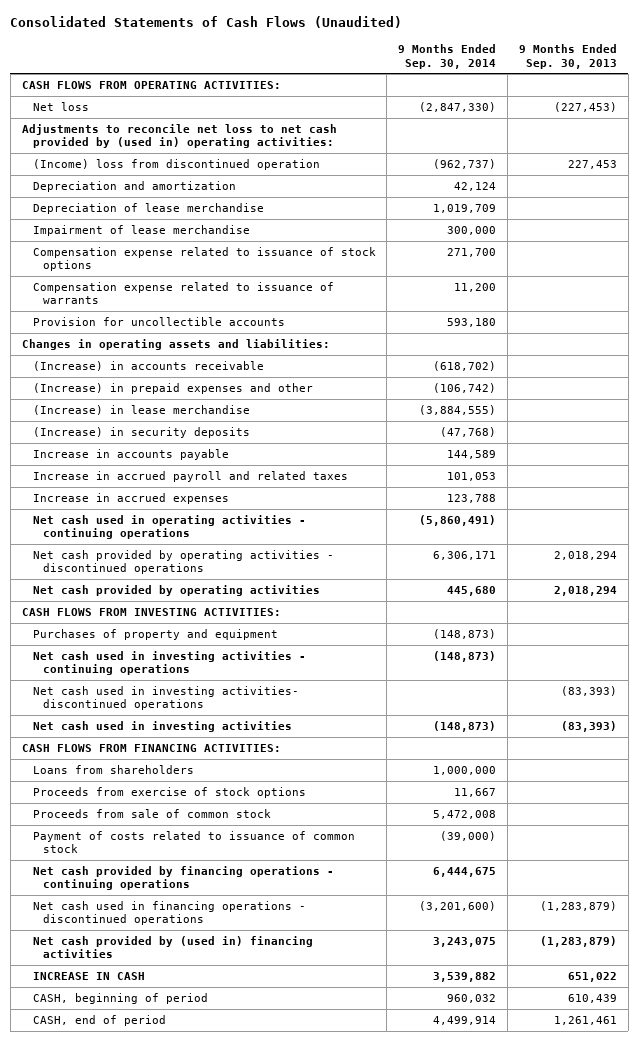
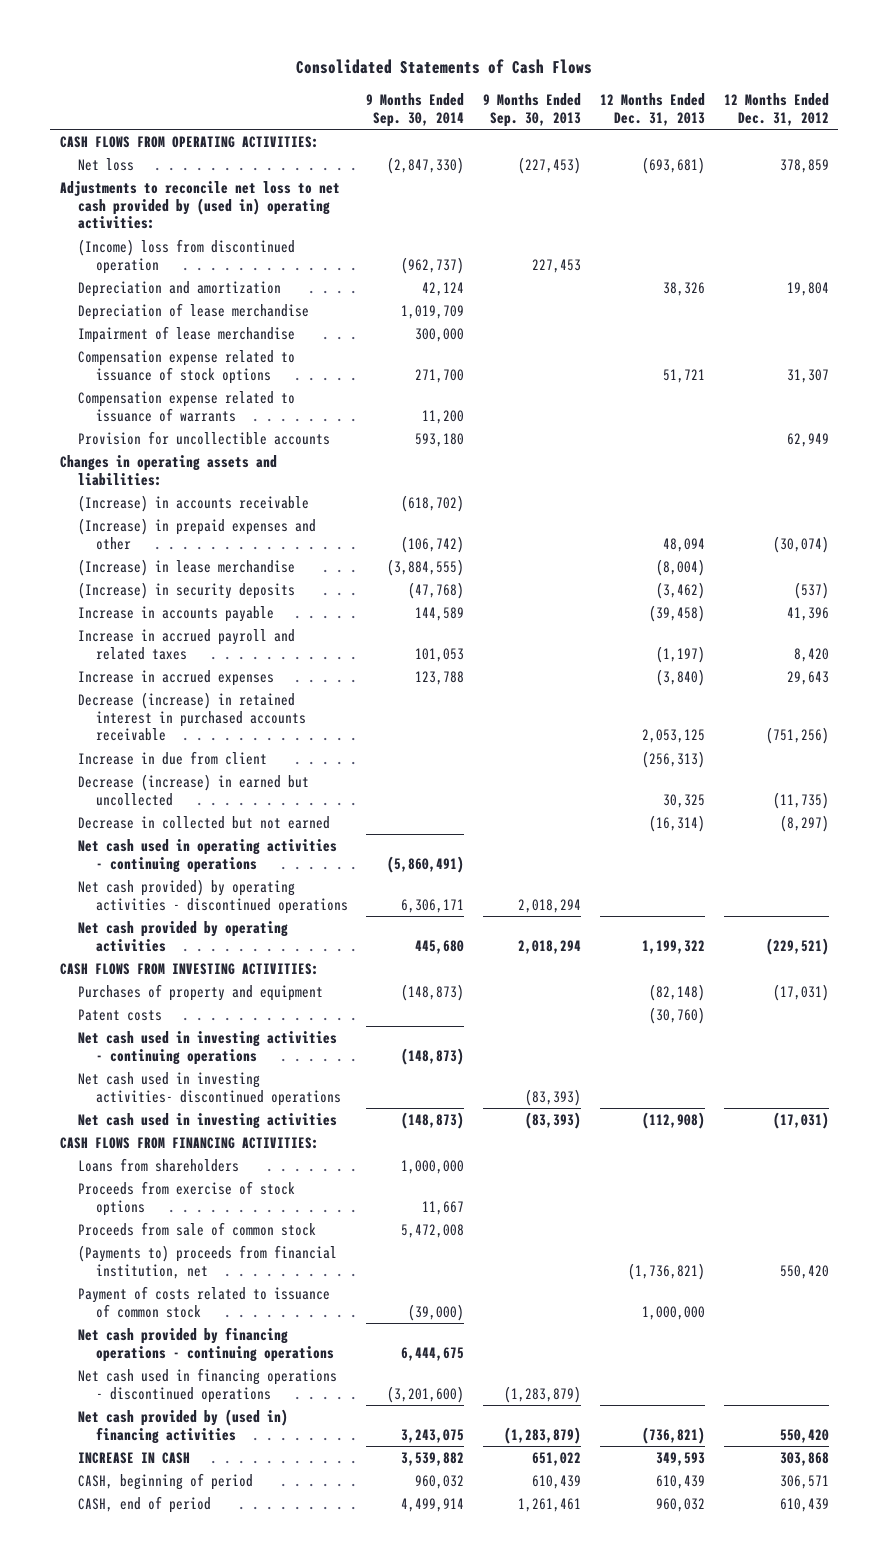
- Consolidated Statements of Cash Flows (Unaudited)
+ Consolidated Statements of Cash Flows
- | 9 Months Ended Sep. 30, 2014 | 9 Months Ended Sep. 30, 2013
+ | 9 Months Ended Sep. 30, 2014 | 9 Months Ended Sep. 30, 2013 | 12 Months Ended Dec. 31, 2013 | 12 Months Ended Dec. 31, 2012
+ Decrease (increase) in retained interest in purchased accounts receivable | | | 2,053,125 | (751,256)
+ Increase in due from client | | | (256,313) |
+ Decrease (increase) in earned but uncollected | | | 30,325 | (11,735)
+ Decrease in collected but not earned | | | (16,314) | (8,297)
- Net cash provided by operating activities - discontinued operations | 6,306,171 | 2,018,294
+ Net cash provided) by operating activities - discontinued operations | 6,306,171 | 2,018,294 | |
+ Patent costs | | | (30,760) |
+ (Payments to) proceeds from financial institution, net | | | (1,736,821) | 550,420

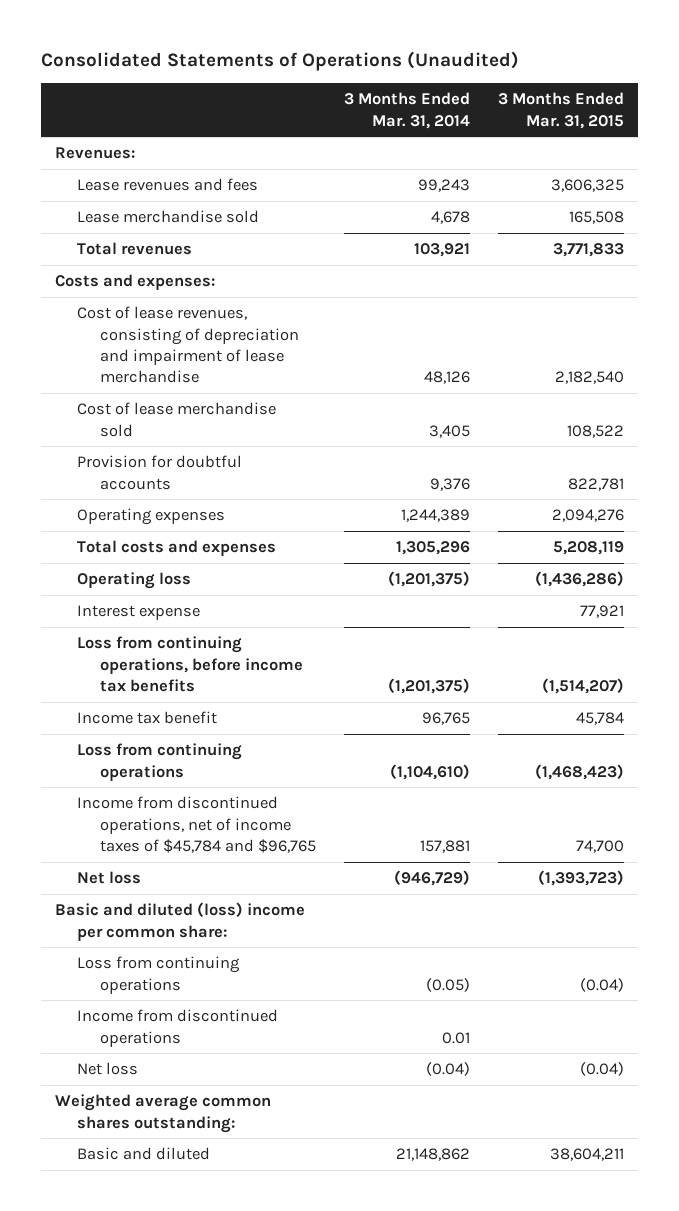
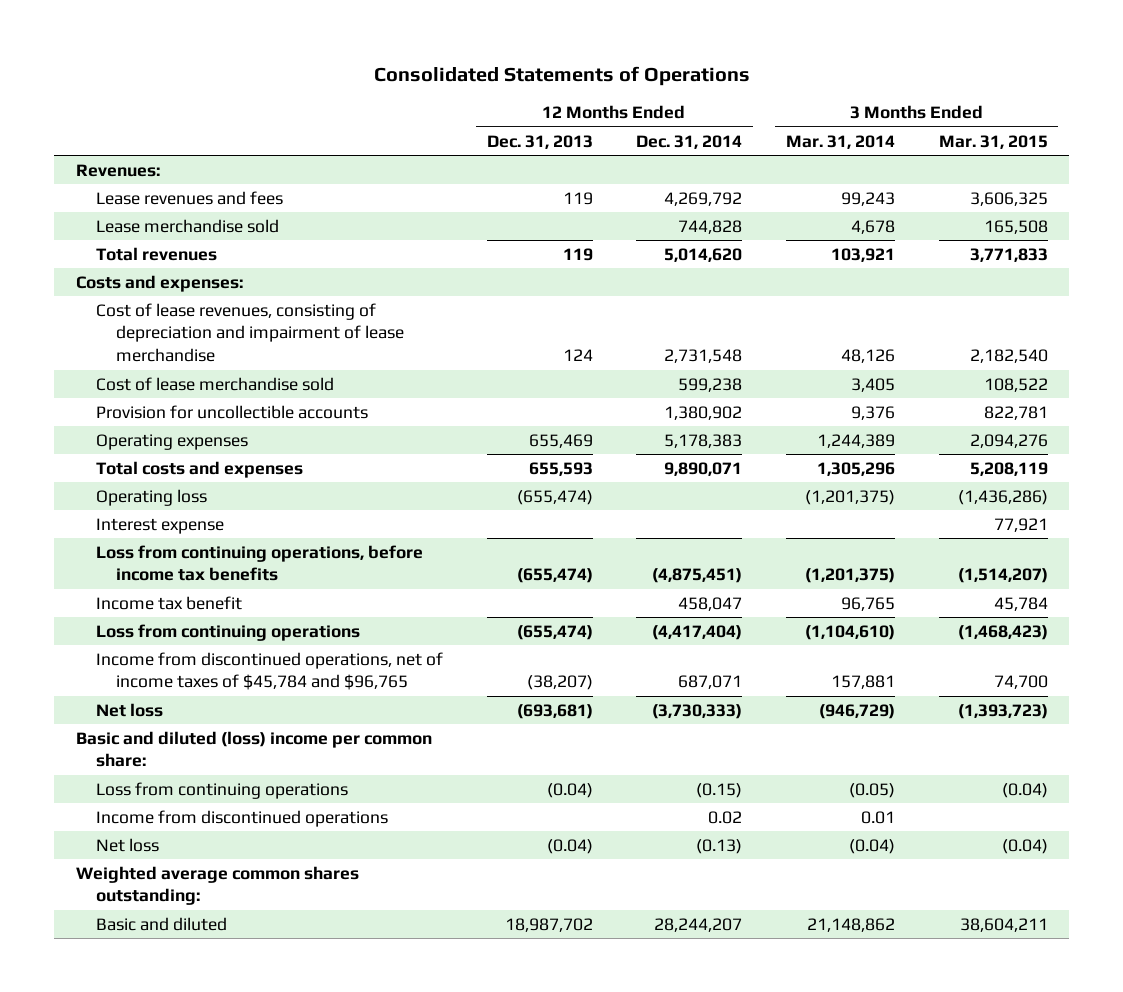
- Consolidated Statements of Operations (Unaudited)
+ Consolidated Statements of Operations
- | 3 Months Ended Mar. 31, 2014 | 3 Months Ended Mar. 31, 2015
+ | 12 Months Ended Dec. 31, 2013 | 12 Months Ended Dec. 31, 2014 | 3 Months Ended Mar. 31, 2014 | 3 Months Ended Mar. 31, 2015
- Provision for doubtful accounts | 9,376 | 822,781
+ Provision for uncollectible accounts | | 1,380,902 | 9,376 | 822,781

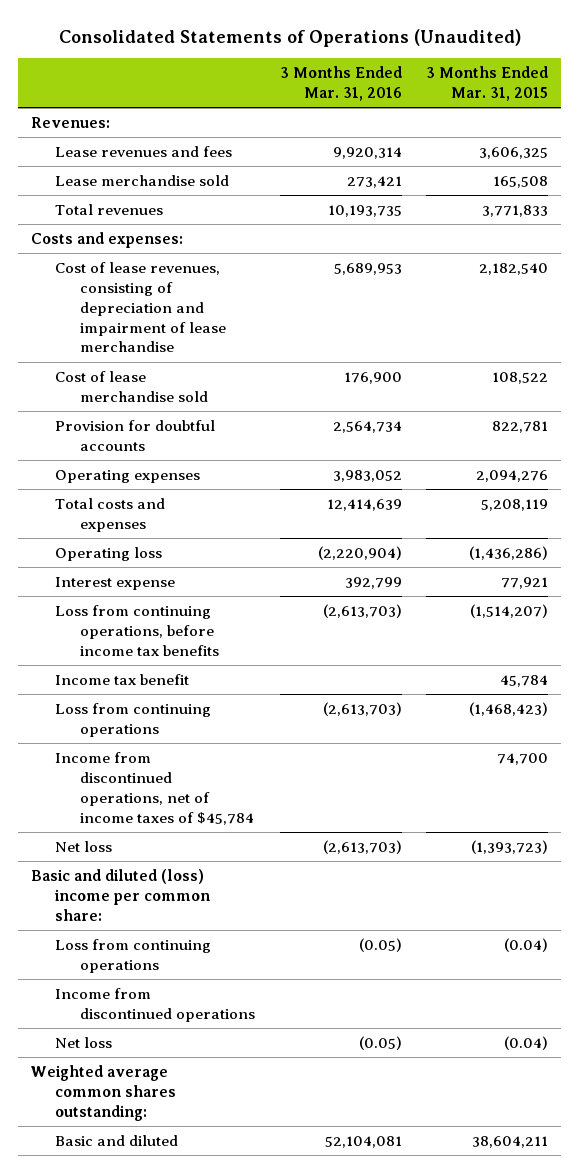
- Consolidated Statements of Operations
+ Consolidated Statements of Operations (Unaudited)
- | 12 Months Ended Dec. 31, 2013 | 12 Months Ended Dec. 31, 2014 | 3 Months Ended Mar. 31, 2014 | 3 Months Ended Mar. 31, 2015
+ | 3 Months Ended Mar. 31, 2016 | 3 Months Ended Mar. 31, 2015
- Provision for uncollectible accounts | | 1,380,902 | 9,376 | 822,781
+ Provision for doubtful accounts | 2,564,734 | 822,781
- Income from discontinued operations, net of income taxes of $45,784 and $96,765 | (38,207) | 687,071 | 157,881 | 74,700
+ Income from discontinued operations, net of income taxes of $45,784 | | 74,700

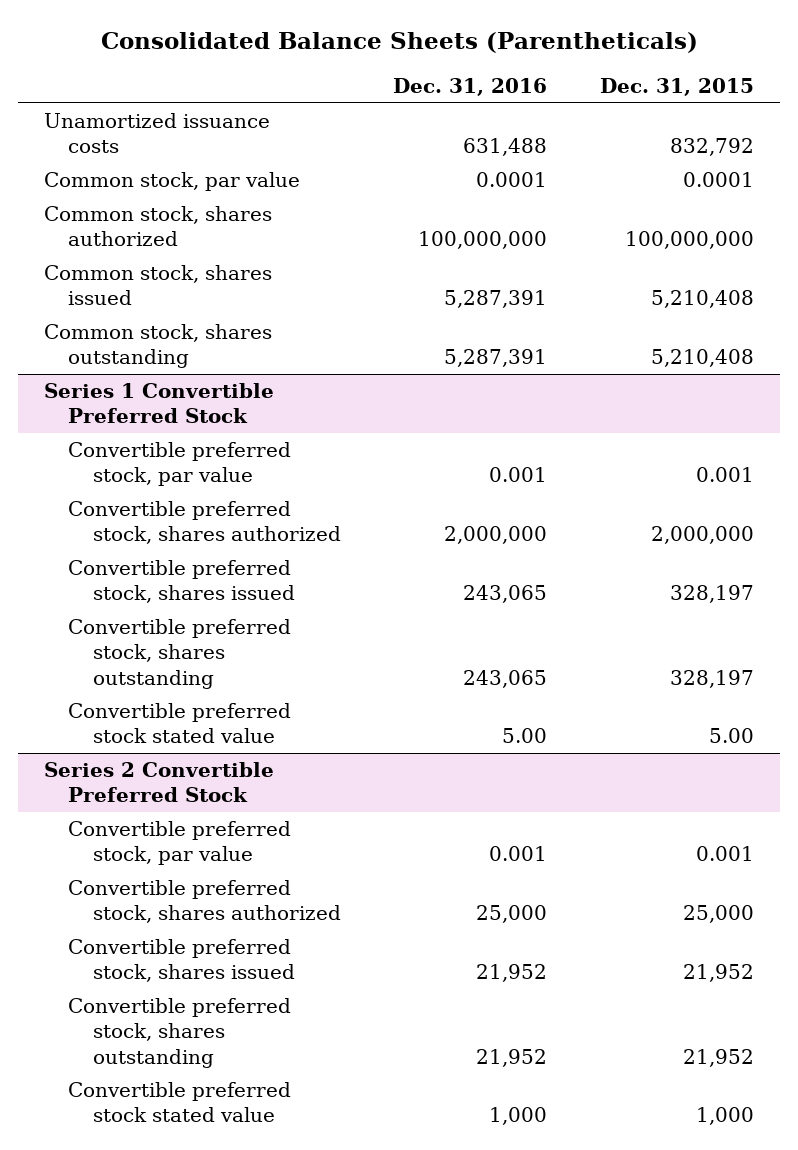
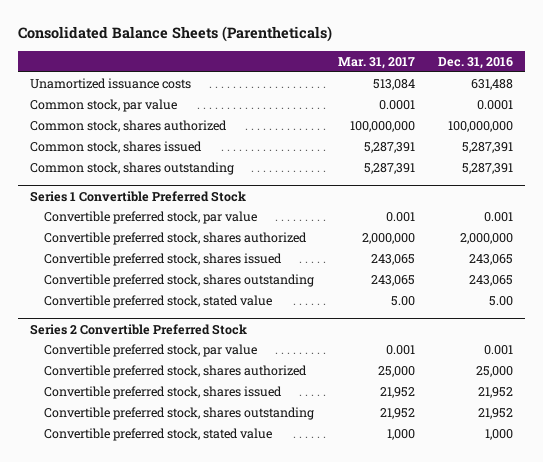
- | Dec. 31, 2016 | Dec. 31, 2015
+ | Mar. 31, 2017 | Dec. 31, 2016
@ Series 1 Convertible Preferred Stock
- Convertible preferred stock stated value | 5.00 | 5.00
+ Convertible preferred stock, stated value | 5.00 | 5.00
@ Series 2 Convertible Preferred Stock
- Convertible preferred stock stated value | 1,000 | 1,000
+ Convertible preferred stock, stated value | 1,000 | 1,000

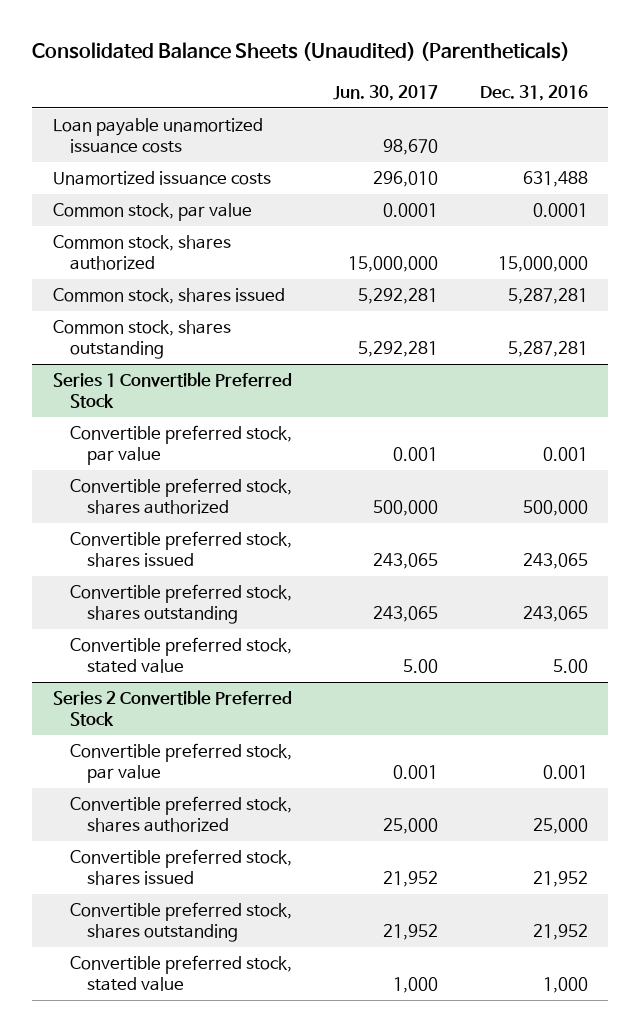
- Consolidated Balance Sheets (Parentheticals)
+ Consolidated Balance Sheets (Unaudited) (Parentheticals)
- | Mar. 31, 2017 | Dec. 31, 2016
+ | Jun. 30, 2017 | Dec. 31, 2016
+ Loan payable unamortized issuance costs | 98,670 |
- Common stock, shares authorized | 100,000,000 | 100,000,000
- Common stock, shares issued | 5,287,391 | 5,287,391
- Common stock, shares outstanding | 5,287,391 | 5,287,391
+ Common stock, shares authorized | 15,000,000 | 15,000,000
+ Common stock, shares issued | 5,292,281 | 5,287,281
+ Common stock, shares outstanding | 5,292,281 | 5,287,281
@ Series 1 Convertible Preferred Stock
- Convertible preferred stock, shares authorized | 2,000,000 | 2,000,000
+ Convertible preferred stock, shares authorized | 500,000 | 500,000

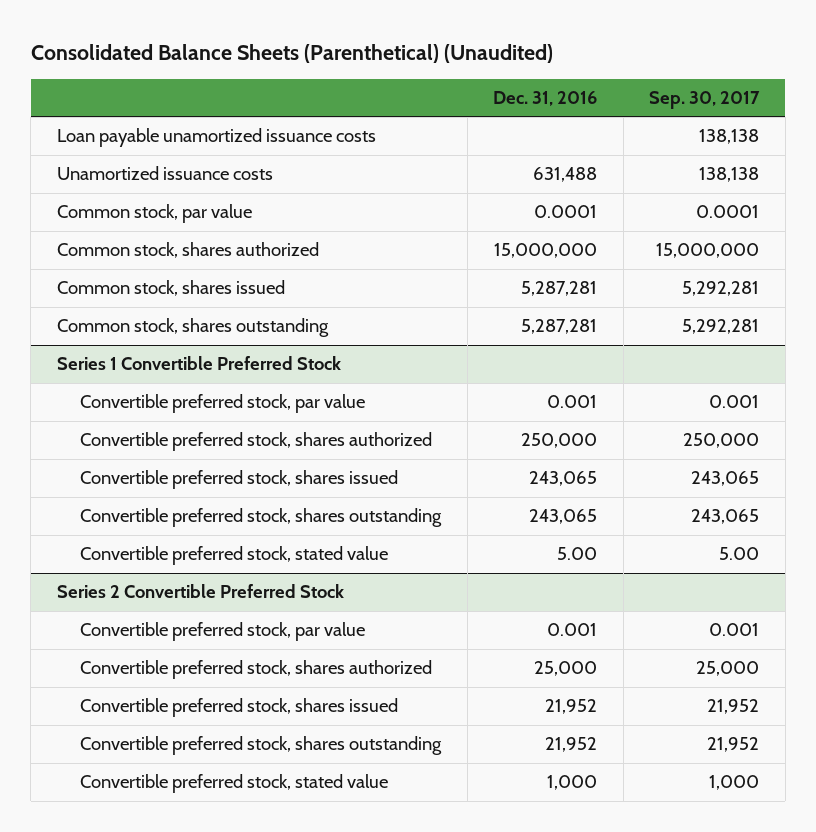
- Consolidated Balance Sheets (Unaudited) (Parentheticals)
+ Consolidated Balance Sheets (Parenthetical) (Unaudited)
- | Jun. 30, 2017 | Dec. 31, 2016
+ | Dec. 31, 2016 | Sep. 30, 2017
@ Series 1 Convertible Preferred Stock
- Convertible preferred stock, shares authorized | 500,000 | 500,000
+ Convertible preferred stock, shares authorized | 250,000 | 250,000

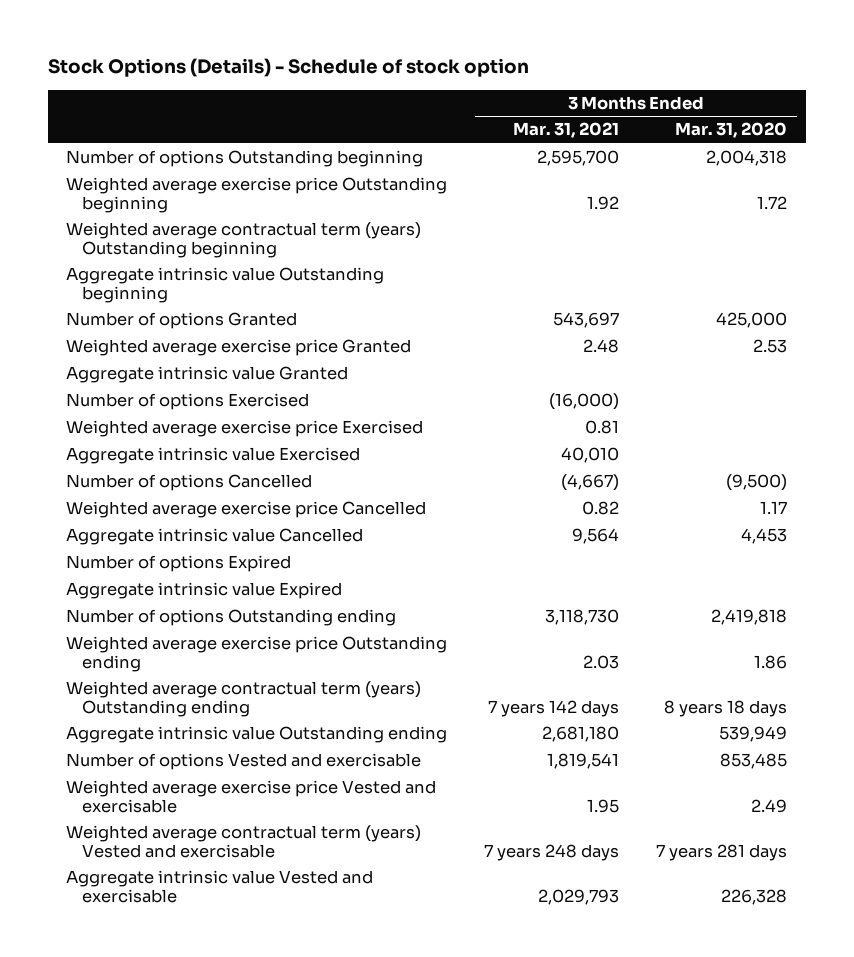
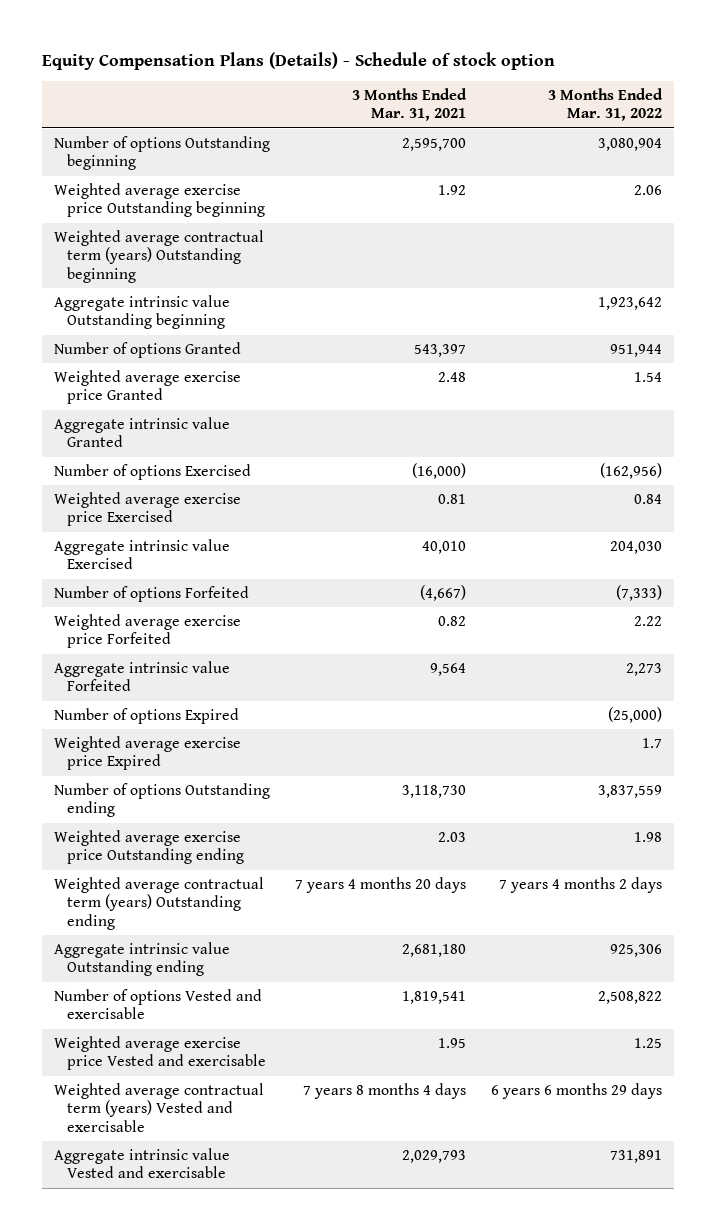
- Stock Options (Details) - Schedule of stock option
+ Equity Compensation Plans (Details) - Schedule of stock option
- | 3 Months Ended Mar. 31, 2021 | 3 Months Ended Mar. 31, 2020
+ | 3 Months Ended Mar. 31, 2021 | 3 Months Ended Mar. 31, 2022
- Number of options Granted | 543,697 | 425,000
+ Number of options Granted | 543,397 | 951,944
- Number of options Cancelled | (4,667) | (9,500)
- Weighted average exercise price Cancelled | 0.82 | 1.17
- Aggregate intrinsic value Cancelled | 9,564 | 4,453
+ Number of options Forfeited | (4,667) | (7,333)
+ Weighted average exercise price Forfeited | 0.82 | 2.22
+ Aggregate intrinsic value Forfeited | 9,564 | 2,273
- Aggregate intrinsic value Expired
+ Weighted average exercise price Expired | | 1.7
- Weighted average contractual term (years) Outstanding ending | 7 years 142 days | 8 years 18 days
+ Weighted average contractual term (years) Outstanding ending | 7 years 4 months 20 days | 7 years 4 months 2 days
- Weighted average contractual term (years) Vested and exercisable | 7 years 248 days | 7 years 281 days
+ Weighted average contractual term (years) Vested and exercisable | 7 years 8 months 4 days | 6 years 6 months 29 days

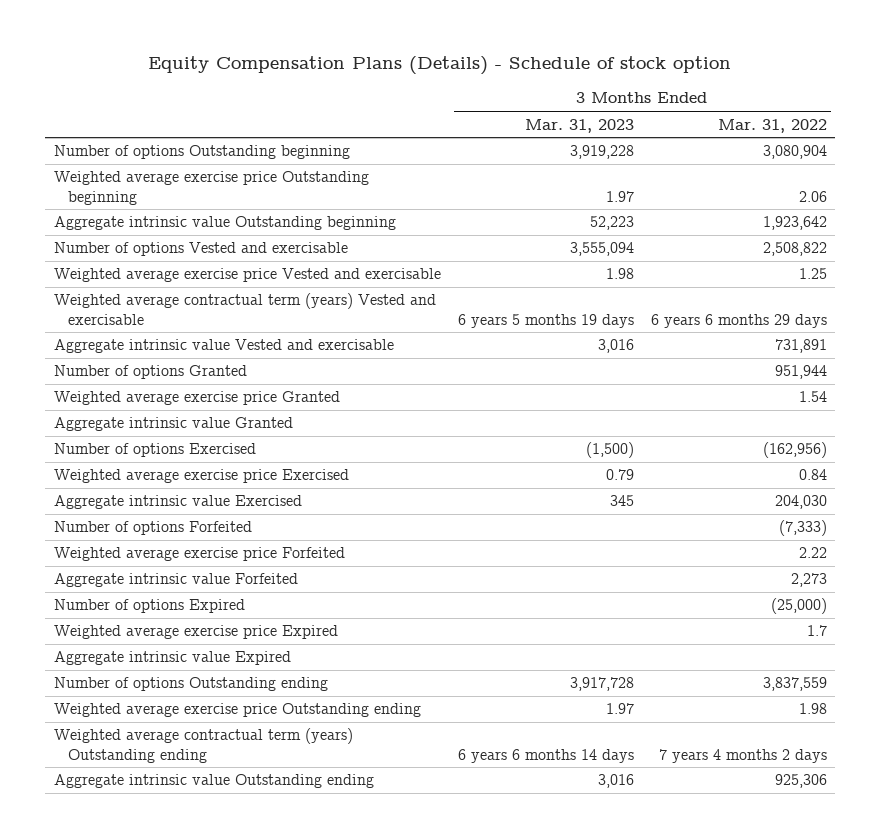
- | 3 Months Ended Mar. 31, 2021 | 3 Months Ended Mar. 31, 2022
+ | 3 Months Ended Mar. 31, 2023 | 3 Months Ended Mar. 31, 2022
- Weighted average contractual term (years) Outstanding beginning
moved up: Number of options Vested and exercisable | 3,555,094 | 2,508,822
moved up: Weighted average exercise price Vested and exercisable | 1.98 | 1.25
moved up: Weighted average contractual term (years) Vested and exercisable | 6 years 5 months 19 days | 6 years 6 months 29 days
moved up: Aggregate intrinsic value Vested and exercisable | 3,016 | 731,891
+ Aggregate intrinsic value Expired

